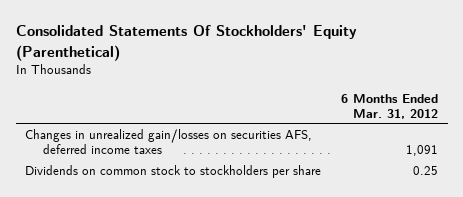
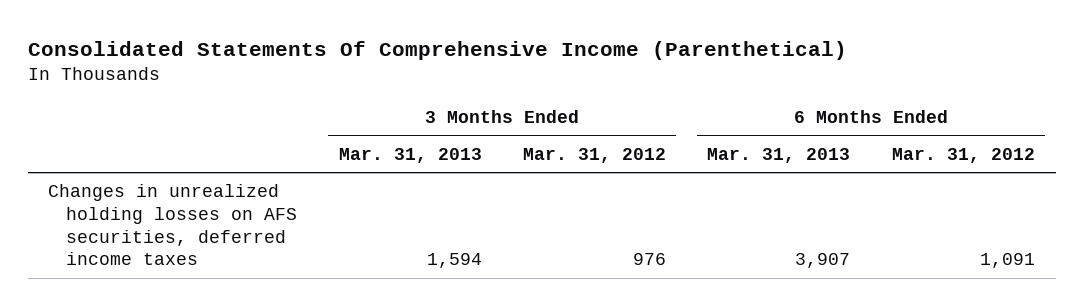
- Consolidated Statements Of Stockholders' Equity (Parenthetical)
+ Consolidated Statements Of Comprehensive Income (Parenthetical)
- | 6 Months Ended Mar. 31, 2012
+ | 3 Months Ended Mar. 31, 2013 | 3 Months Ended Mar. 31, 2012 | 6 Months Ended Mar. 31, 2013 | 6 Months Ended Mar. 31, 2012
- Changes in unrealized gain/losses on securities AFS, deferred income taxes | 1,091
- Dividends on common stock to stockholders per share | 0.25
+ Changes in unrealized holding losses on AFS securities, deferred income taxes | 1,594 | 976 | 3,907 | 1,091

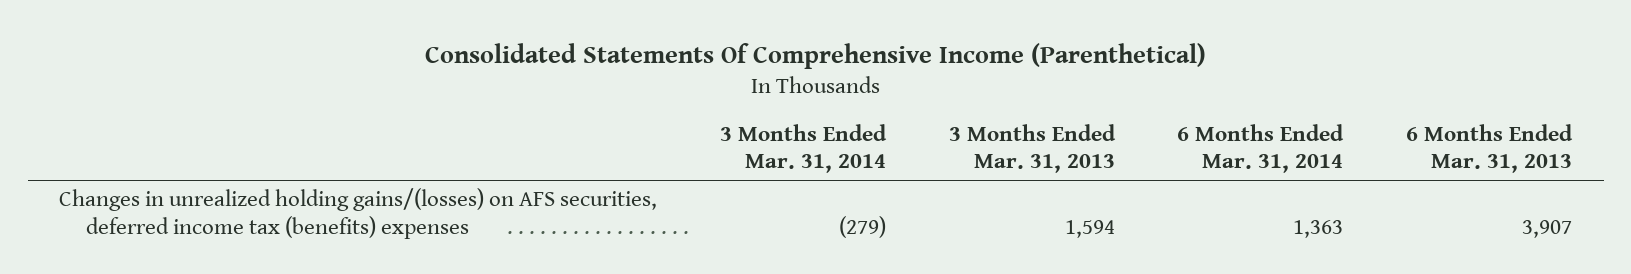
- | 3 Months Ended Mar. 31, 2013 | 3 Months Ended Mar. 31, 2012 | 6 Months Ended Mar. 31, 2013 | 6 Months Ended Mar. 31, 2012
+ | 3 Months Ended Mar. 31, 2014 | 3 Months Ended Mar. 31, 2013 | 6 Months Ended Mar. 31, 2014 | 6 Months Ended Mar. 31, 2013
- Changes in unrealized holding losses on AFS securities, deferred income taxes | 1,594 | 976 | 3,907 | 1,091
+ Changes in unrealized holding gains/(losses) on AFS securities, deferred income tax (benefits) expenses | (279) | 1,594 | 1,363 | 3,907

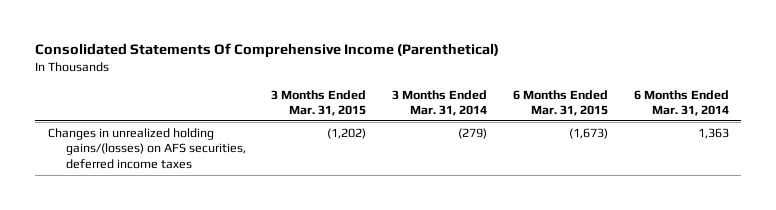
- | 3 Months Ended Mar. 31, 2014 | 3 Months Ended Mar. 31, 2013 | 6 Months Ended Mar. 31, 2014 | 6 Months Ended Mar. 31, 2013
+ | 3 Months Ended Mar. 31, 2015 | 3 Months Ended Mar. 31, 2014 | 6 Months Ended Mar. 31, 2015 | 6 Months Ended Mar. 31, 2014
- Changes in unrealized holding gains/(losses) on AFS securities, deferred income tax (benefits) expenses | (279) | 1,594 | 1,363 | 3,907
+ Changes in unrealized holding gains/(losses) on AFS securities, deferred income taxes | (1,202) | (279) | (1,673) | 1,363

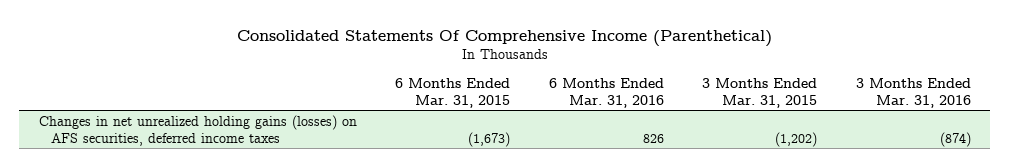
- | 3 Months Ended Mar. 31, 2015 | 3 Months Ended Mar. 31, 2014 | 6 Months Ended Mar. 31, 2015 | 6 Months Ended Mar. 31, 2014
+ | 6 Months Ended Mar. 31, 2015 | 6 Months Ended Mar. 31, 2016 | 3 Months Ended Mar. 31, 2015 | 3 Months Ended Mar. 31, 2016
- Changes in unrealized holding gains/(losses) on AFS securities, deferred income taxes | (1,202) | (279) | (1,673) | 1,363
+ Changes in net unrealized holding gains (losses) on AFS securities, deferred income taxes | (1,673) | 826 | (1,202) | (874)

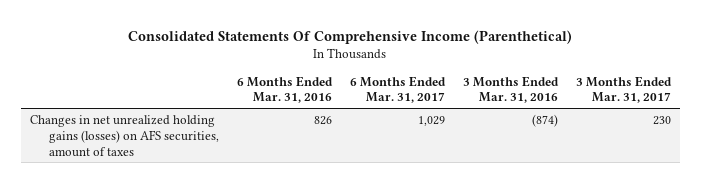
- | 6 Months Ended Mar. 31, 2015 | 6 Months Ended Mar. 31, 2016 | 3 Months Ended Mar. 31, 2015 | 3 Months Ended Mar. 31, 2016
+ | 6 Months Ended Mar. 31, 2016 | 6 Months Ended Mar. 31, 2017 | 3 Months Ended Mar. 31, 2016 | 3 Months Ended Mar. 31, 2017
- Changes in net unrealized holding gains (losses) on AFS securities, deferred income taxes | (1,673) | 826 | (1,202) | (874)
+ Changes in net unrealized holding gains (losses) on AFS securities, amount of taxes | 826 | 1,029 | (874) | 230

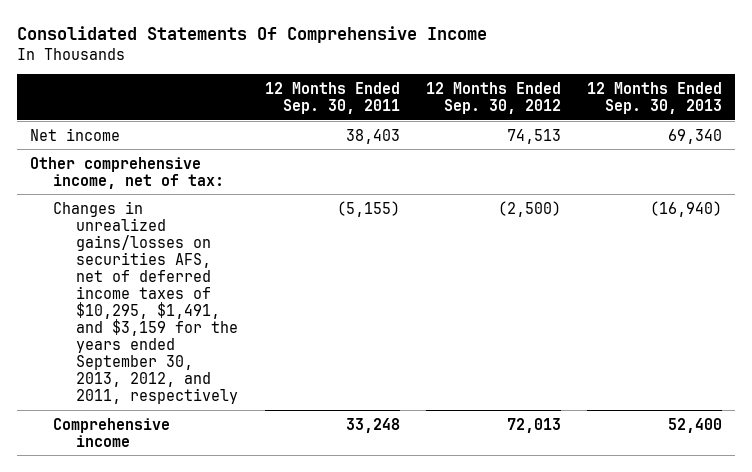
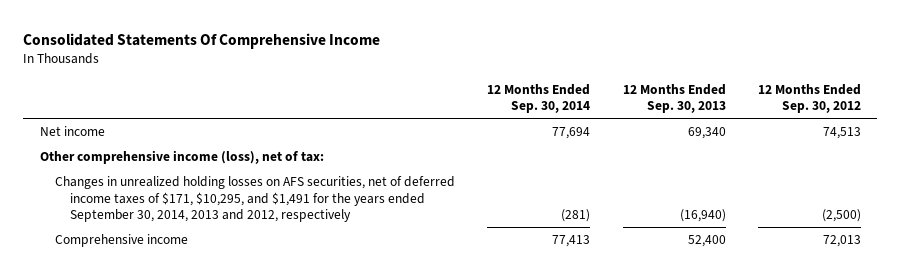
- | 12 Months Ended Sep. 30, 2011 | 12 Months Ended Sep. 30, 2012 | 12 Months Ended Sep. 30, 2013
+ | 12 Months Ended Sep. 30, 2014 | 12 Months Ended Sep. 30, 2013 | 12 Months Ended Sep. 30, 2012
- Other comprehensive income, net of tax:
- Changes in unrealized gains/losses on securities AFS, net of deferred income taxes of $10,295, $1,491, and $3,159 for the years ended September 30, 2013, 2012, and 2011, respectively | (5,155) | (2,500) | (16,940)
+ Other comprehensive income (loss), net of tax:
+ Changes in unrealized holding losses on AFS securities, net of deferred income taxes of $171, $10,295, and $1,491 for the years ended September 30, 2014, 2013 and 2012, respectively | (281) | (16,940) | (2,500)

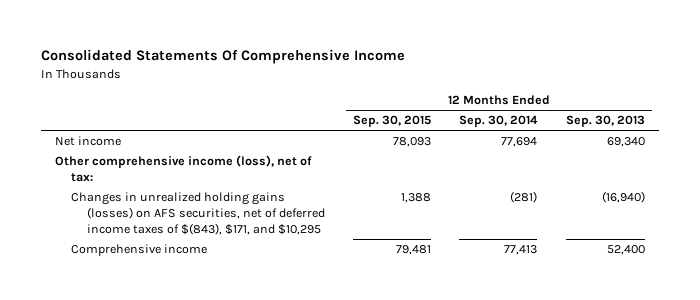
- | 12 Months Ended Sep. 30, 2014 | 12 Months Ended Sep. 30, 2013 | 12 Months Ended Sep. 30, 2012
+ | 12 Months Ended Sep. 30, 2015 | 12 Months Ended Sep. 30, 2014 | 12 Months Ended Sep. 30, 2013
- Changes in unrealized holding losses on AFS securities, net of deferred income taxes of $171, $10,295, and $1,491 for the years ended September 30, 2014, 2013 and 2012, respectively | (281) | (16,940) | (2,500)
+ Changes in unrealized holding gains (losses) on AFS securities, net of deferred income taxes of $(843), $171, and $10,295 | 1,388 | (281) | (16,940)

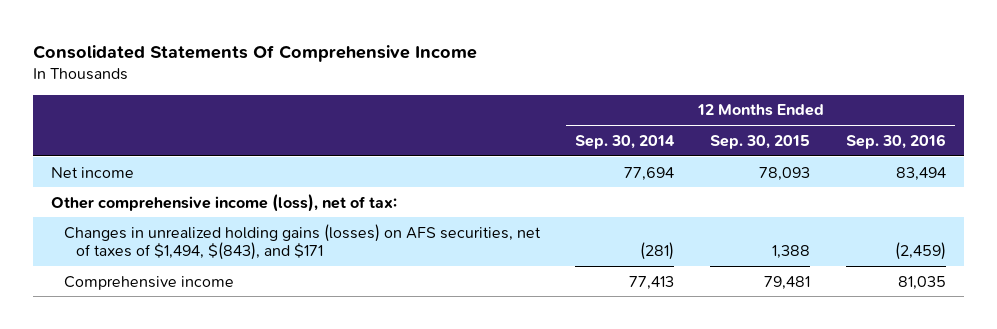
- | 12 Months Ended Sep. 30, 2015 | 12 Months Ended Sep. 30, 2014 | 12 Months Ended Sep. 30, 2013
+ | 12 Months Ended Sep. 30, 2014 | 12 Months Ended Sep. 30, 2015 | 12 Months Ended Sep. 30, 2016
- Changes in unrealized holding gains (losses) on AFS securities, net of deferred income taxes of $(843), $171, and $10,295 | 1,388 | (281) | (16,940)
+ Changes in unrealized holding gains (losses) on AFS securities, net of taxes of $1,494, $(843), and $171 | (281) | 1,388 | (2,459)

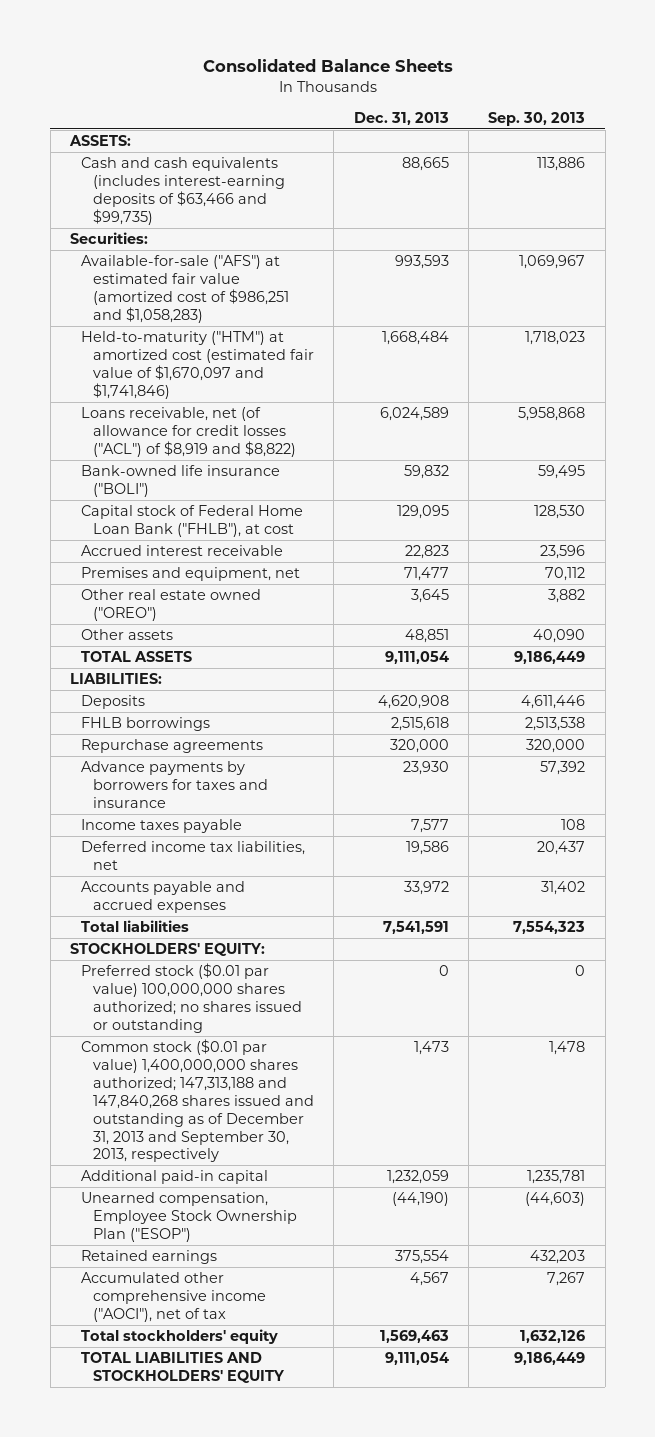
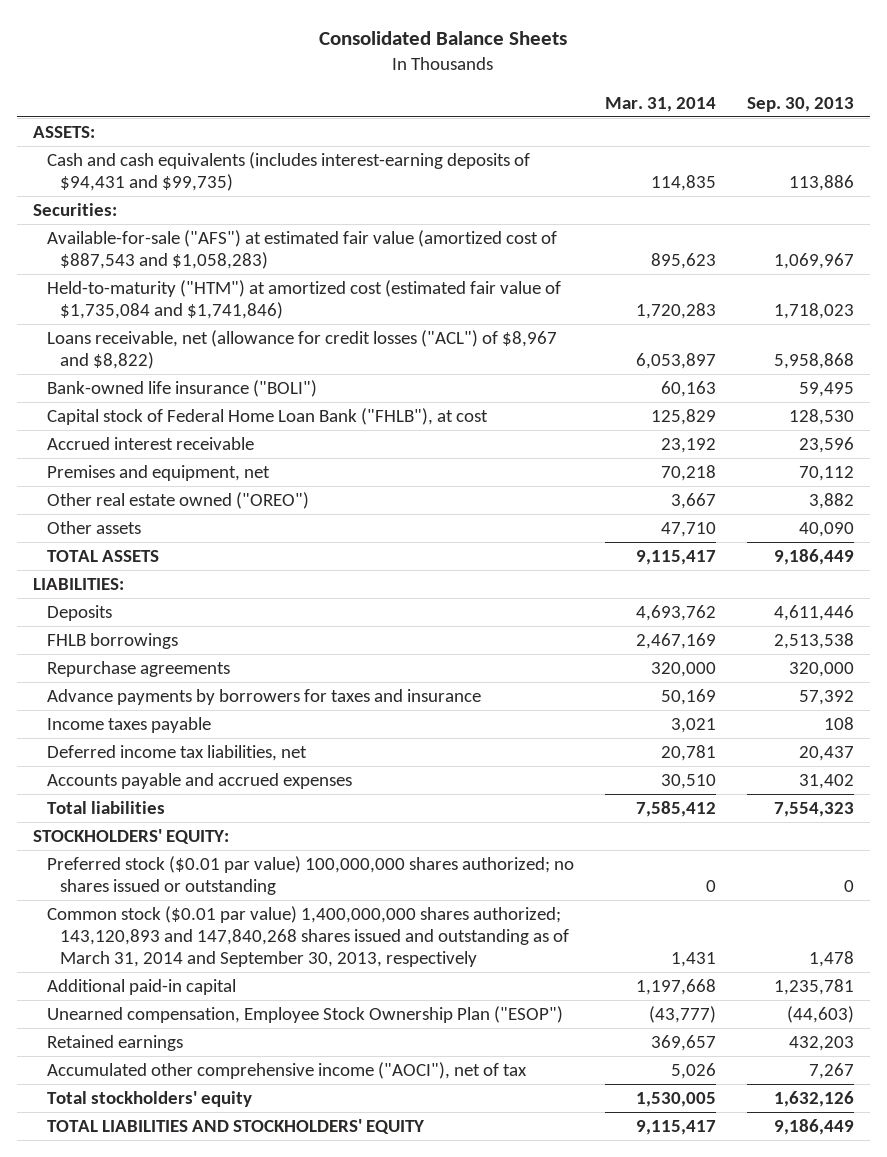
- | Dec. 31, 2013 | Sep. 30, 2013
+ | Mar. 31, 2014 | Sep. 30, 2013
- Cash and cash equivalents (includes interest-earning deposits of $63,466 and $99,735) | 88,665 | 113,886
+ Cash and cash equivalents (includes interest-earning deposits of $94,431 and $99,735) | 114,835 | 113,886
- Available-for-sale ("AFS") at estimated fair value (amortized cost of $986,251 and $1,058,283) | 993,593 | 1,069,967
- Held-to-maturity ("HTM") at amortized cost (estimated fair value of $1,670,097 and $1,741,846) | 1,668,484 | 1,718,023
- Loans receivable, net (of allowance for credit losses ("ACL") of $8,919 and $8,822) | 6,024,589 | 5,958,868
+ Available-for-sale ("AFS") at estimated fair value (amortized cost of $887,543 and $1,058,283) | 895,623 | 1,069,967
+ Held-to-maturity ("HTM") at amortized cost (estimated fair value of $1,735,084 and $1,741,846) | 1,720,283 | 1,718,023
+ Loans receivable, net (allowance for credit losses ("ACL") of $8,967 and $8,822) | 6,053,897 | 5,958,868
- Common stock ($0.01 par value) 1,400,000,000 shares authorized; 147,313,188 and 147,840,268 shares issued and outstanding as of December 31, 2013 and September 30, 2013, respectively | 1,473 | 1,478
+ Common stock ($0.01 par value) 1,400,000,000 shares authorized; 143,120,893 and 147,840,268 shares issued and outstanding as of March 31, 2014 and September 30, 2013, respectively | 1,431 | 1,478

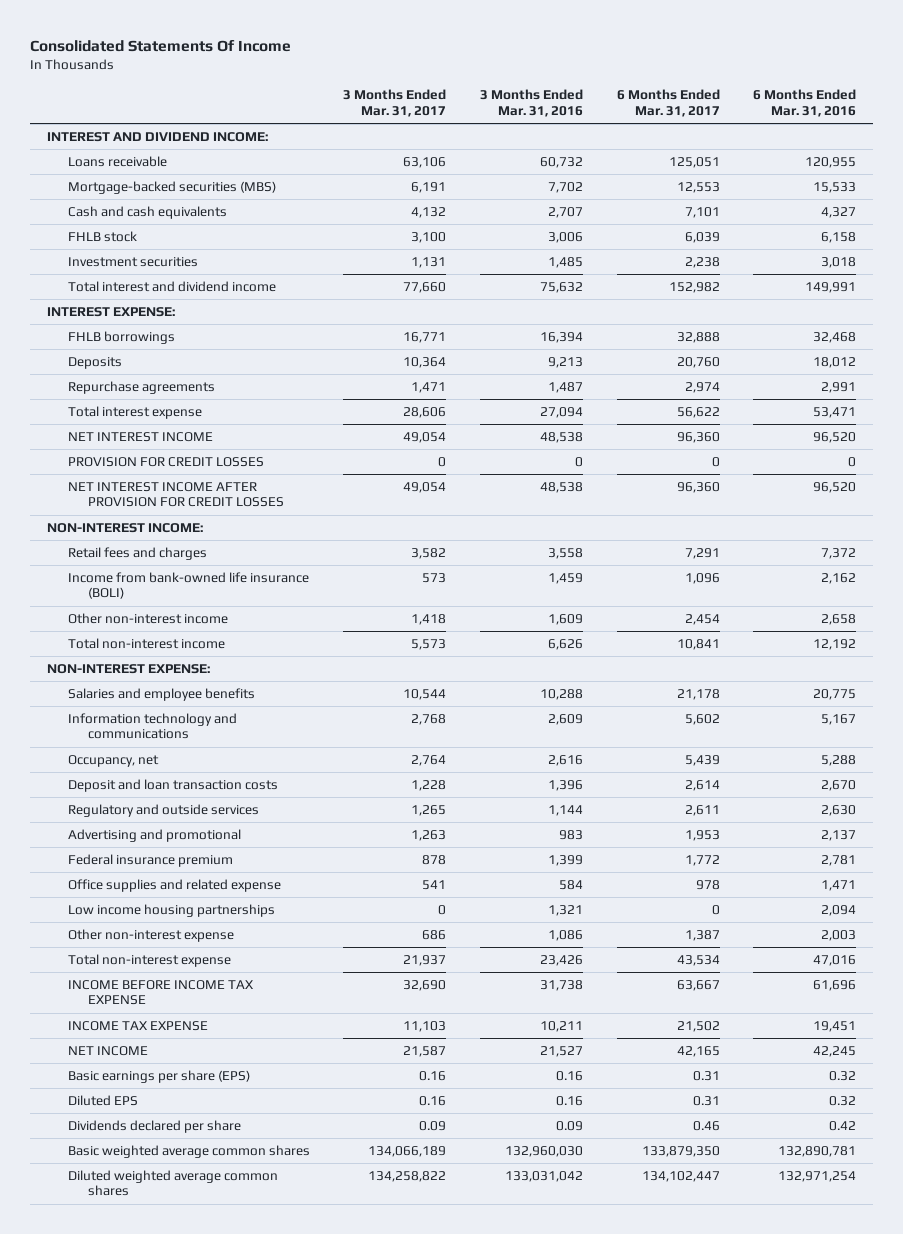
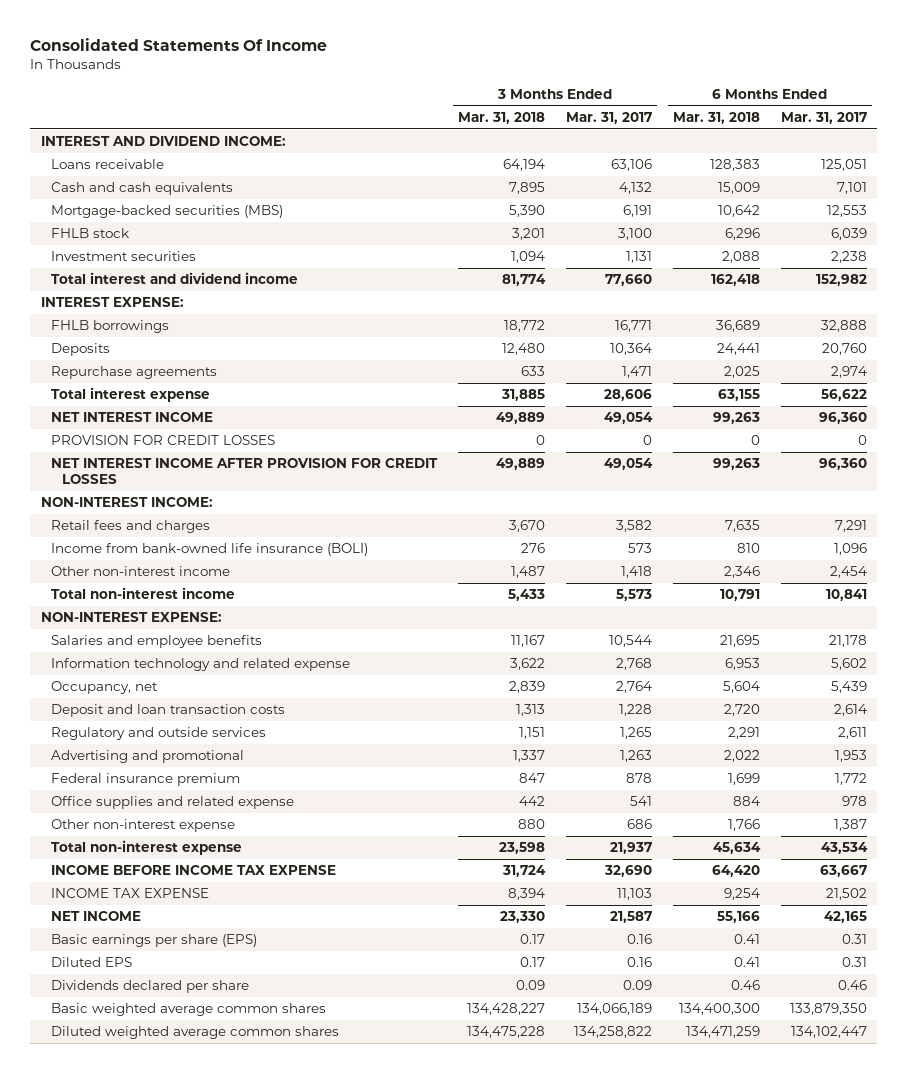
- | 3 Months Ended Mar. 31, 2017 | 3 Months Ended Mar. 31, 2016 | 6 Months Ended Mar. 31, 2017 | 6 Months Ended Mar. 31, 2016
+ | 3 Months Ended Mar. 31, 2018 | 3 Months Ended Mar. 31, 2017 | 6 Months Ended Mar. 31, 2018 | 6 Months Ended Mar. 31, 2017
moved down: Mortgage-backed securities (MBS) | 5,390 | 6,191 | 10,642 | 12,553
- Information technology and communications | 2,768 | 2,609 | 5,602 | 5,167
+ Information technology and related expense | 3,622 | 2,768 | 6,953 | 5,602
- Low income housing partnerships | 0 | 1,321 | 0 | 2,094

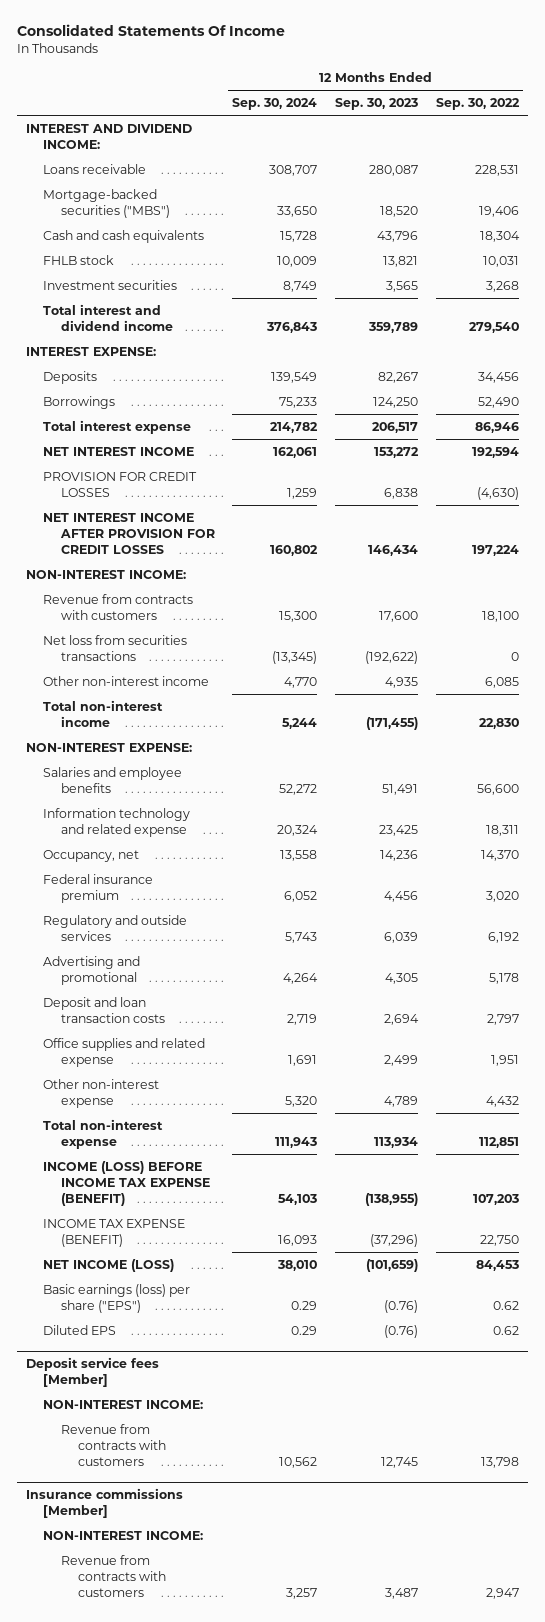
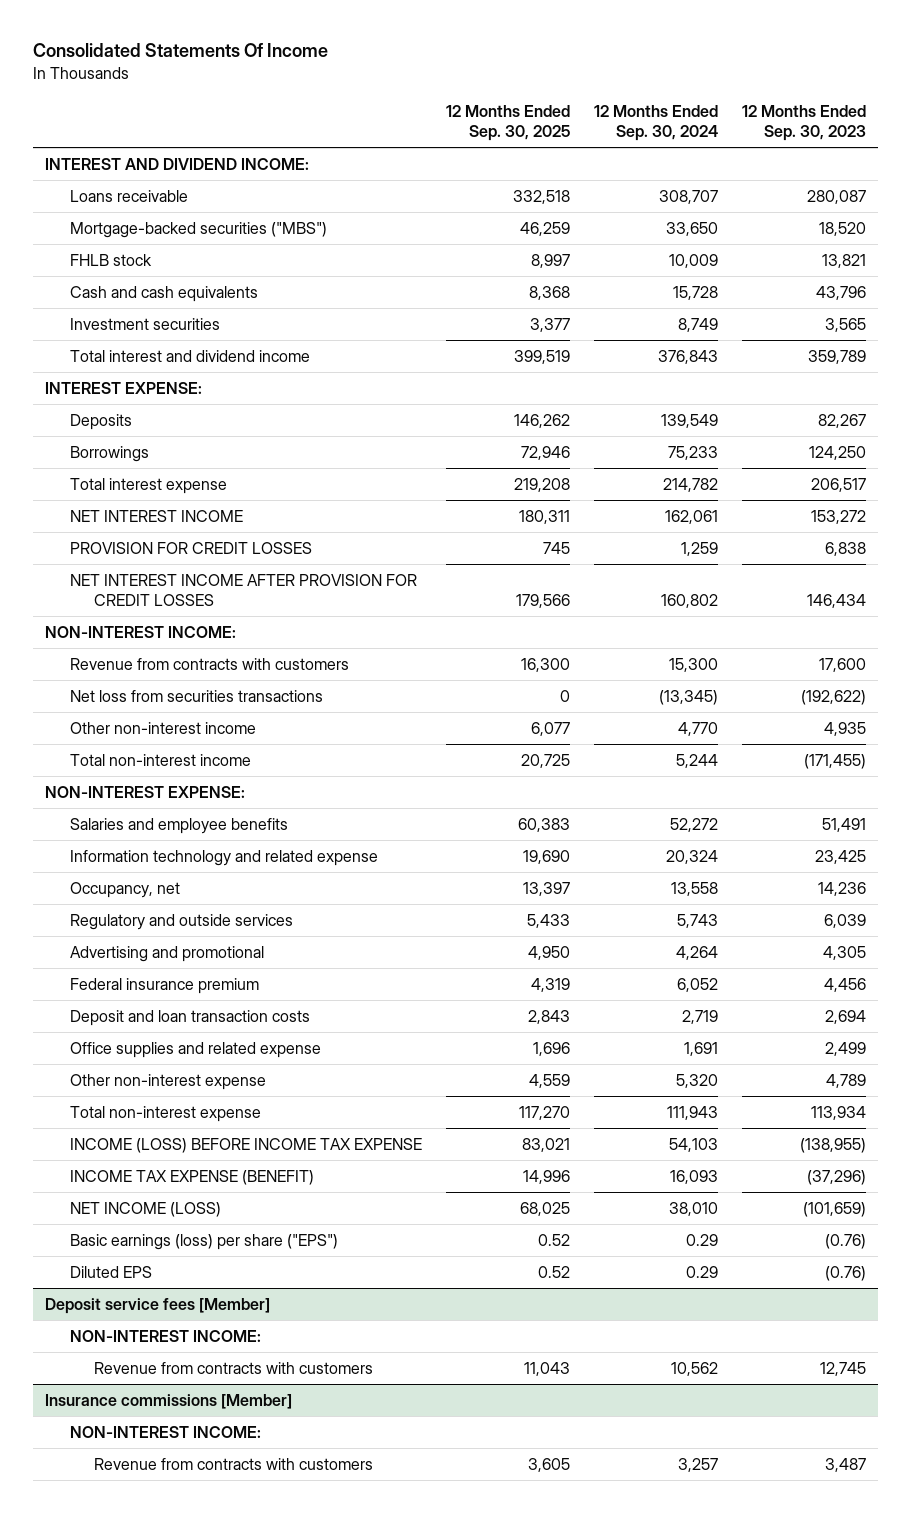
- | 12 Months Ended Sep. 30, 2024 | 12 Months Ended Sep. 30, 2023 | 12 Months Ended Sep. 30, 2022
+ | 12 Months Ended Sep. 30, 2025 | 12 Months Ended Sep. 30, 2024 | 12 Months Ended Sep. 30, 2023
moved down: Cash and cash equivalents | 8,368 | 15,728 | 43,796
moved down: Federal insurance premium | 4,319 | 6,052 | 4,456
- INCOME (LOSS) BEFORE INCOME TAX EXPENSE (BENEFIT) | 54,103 | (138,955) | 107,203
+ INCOME (LOSS) BEFORE INCOME TAX EXPENSE | 83,021 | 54,103 | (138,955)

